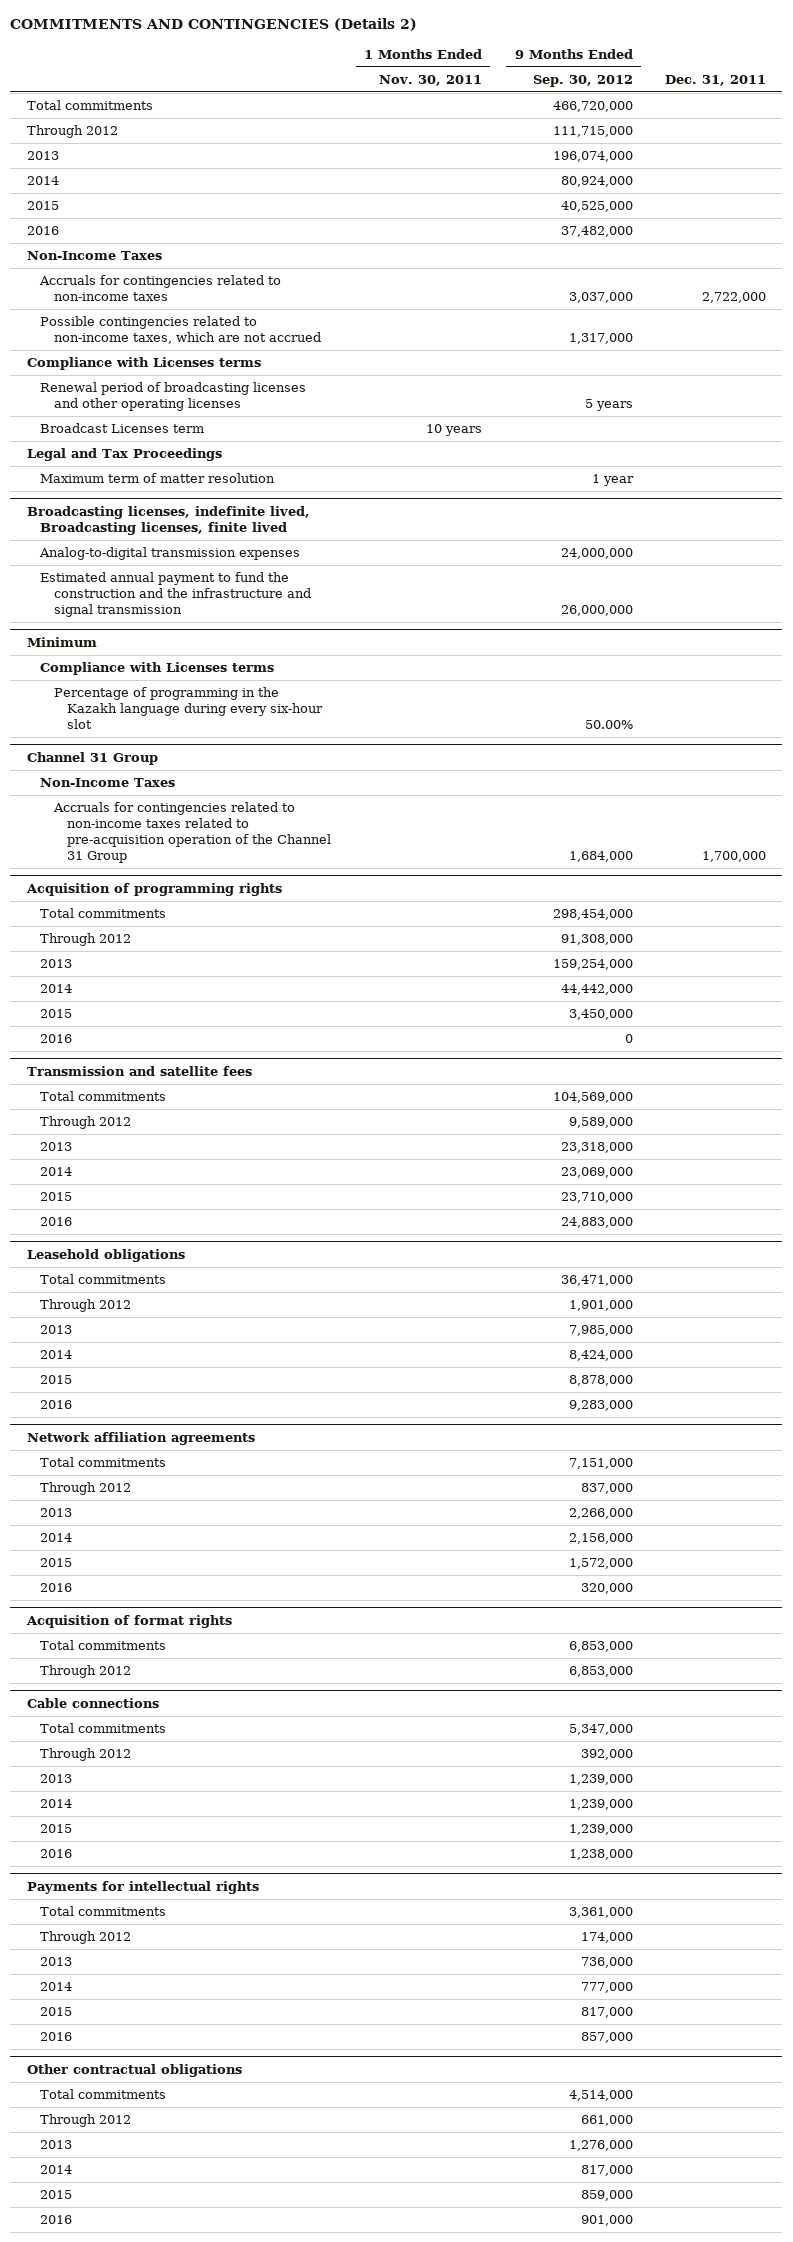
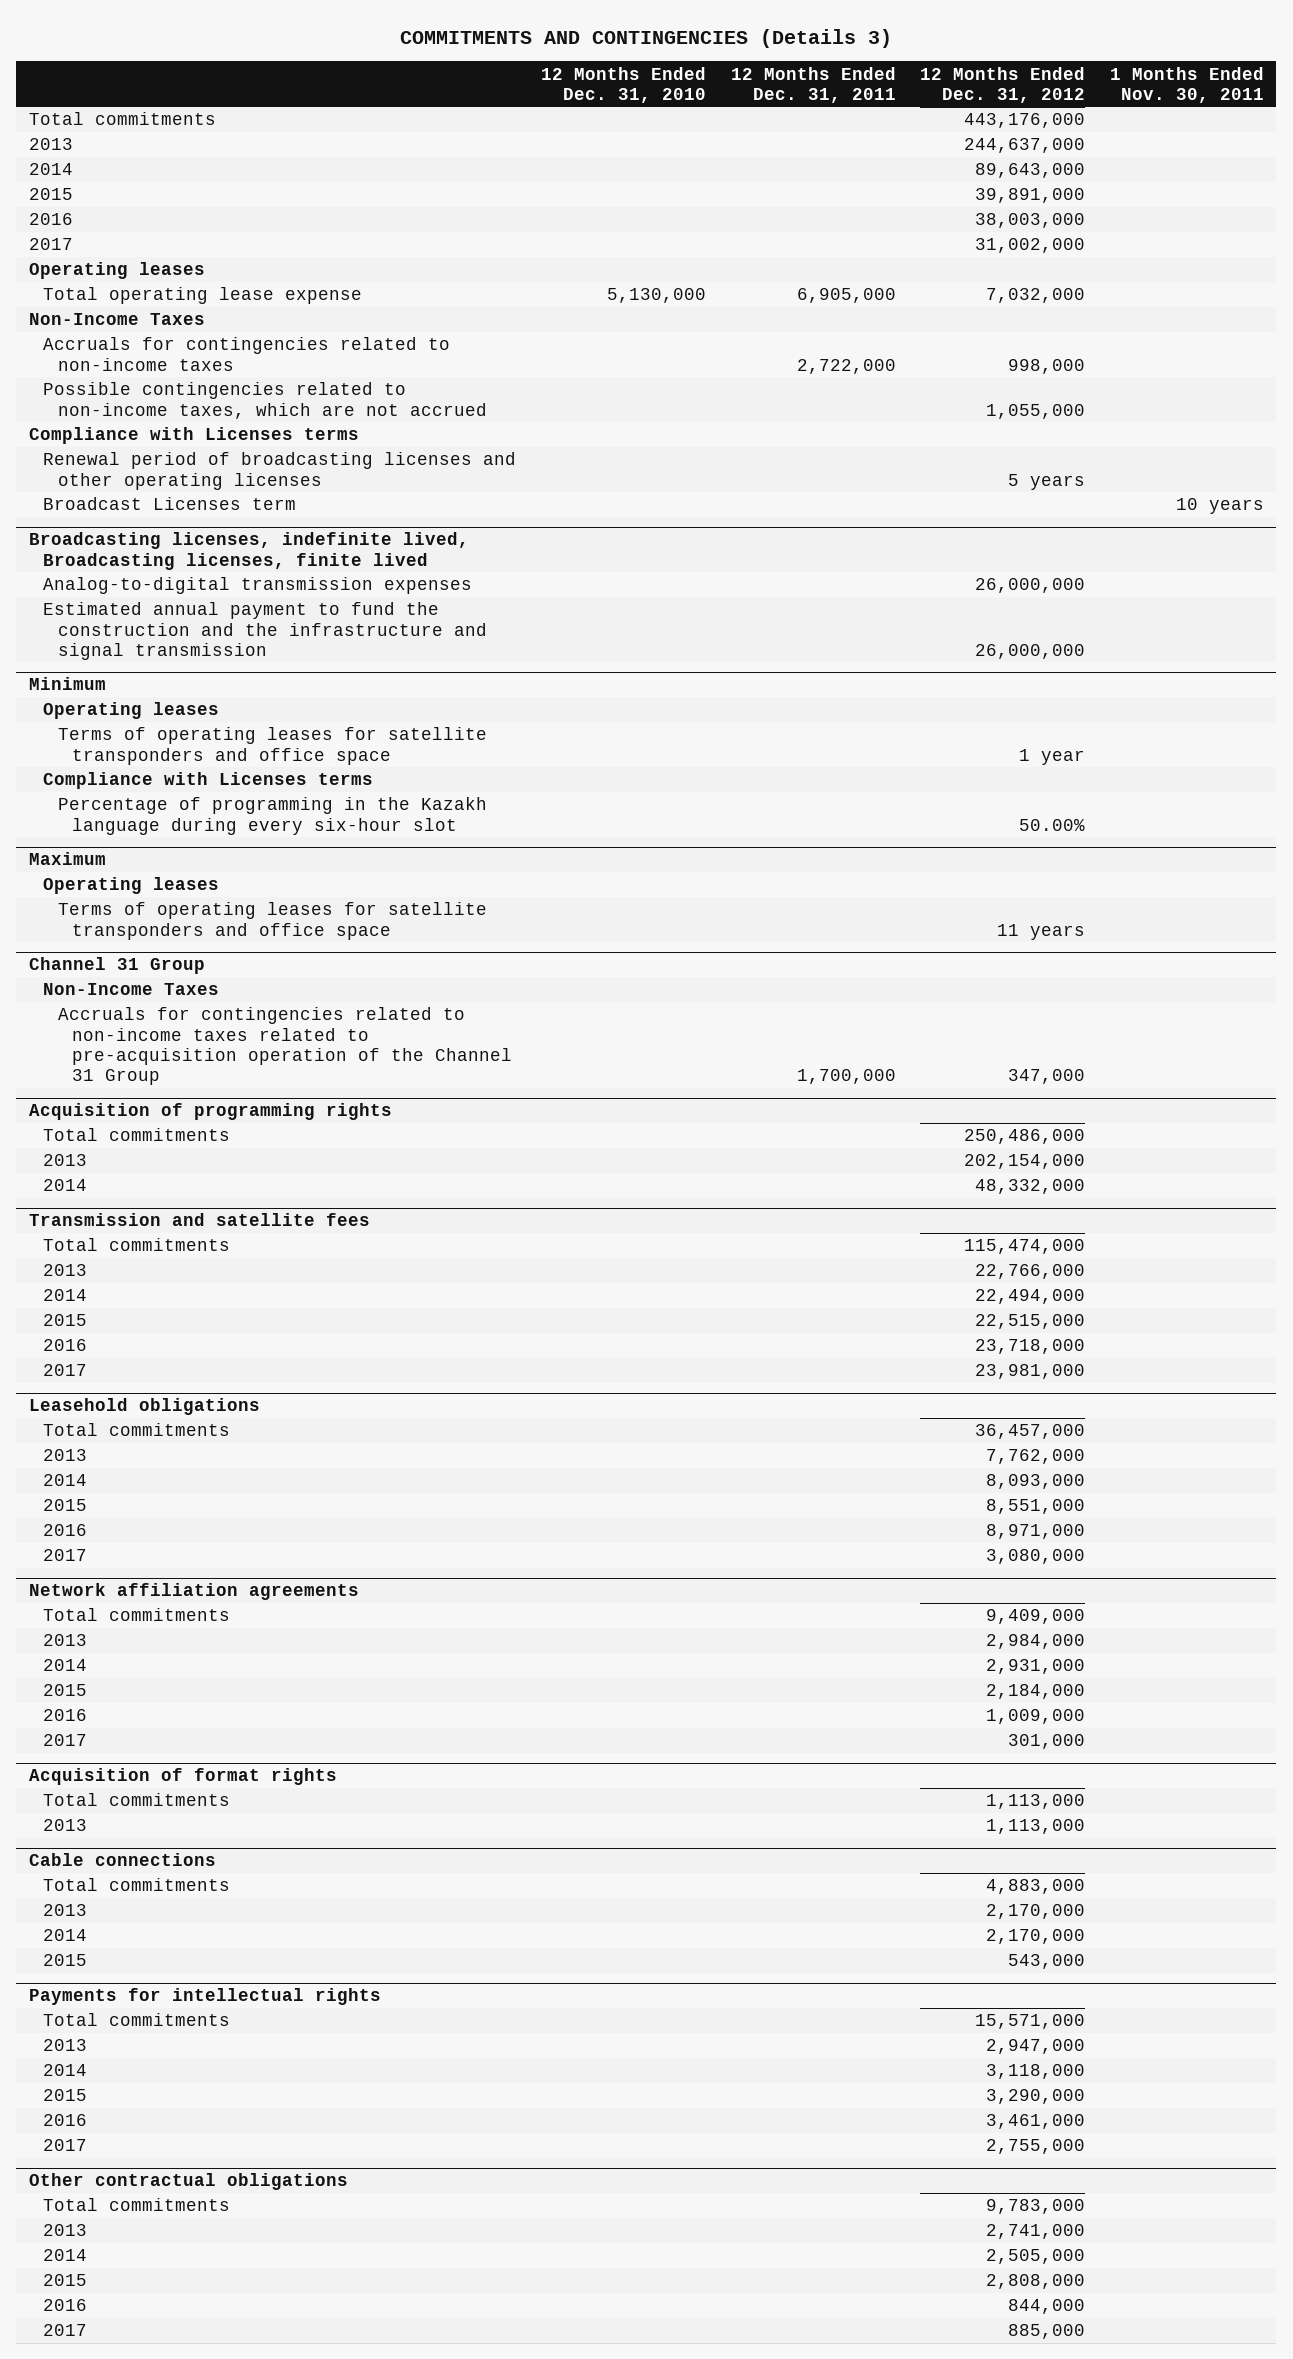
- COMMITMENTS AND CONTINGENCIES (Details 2)
+ COMMITMENTS AND CONTINGENCIES (Details 3)
- | 1 Months Ended Nov. 30, 2011 | 9 Months Ended Sep. 30, 2012 | Dec. 31, 2011
+ | 12 Months Ended Dec. 31, 2010 | 12 Months Ended Dec. 31, 2011 | 12 Months Ended Dec. 31, 2012 | 1 Months Ended Nov. 30, 2011
- Through 2012 | | 111,715,000 |
+ 2017 | | | 31,002,000 |
+ Operating leases
+ Total operating lease expense | 5,130,000 | 6,905,000 | 7,032,000 |
- Legal and Tax Proceedings
- Maximum term of matter resolution | | 1 year |
@ Minimum
+ Operating leases
+ Terms of operating leases for satellite transponders and office space | | | 1 year |
+ Maximum
+ Operating leases
+ Terms of operating leases for satellite transponders and office space | | | 11 years |
@ Acquisition of programming rights
- Through 2012 | | 91,308,000 |
- 2015 | | 3,450,000 |
- 2016 | | 0 |
@ Transmission and satellite fees
- Through 2012 | | 9,589,000 |
+ 2017 | | | 23,981,000 |
@ Leasehold obligations
- Through 2012 | | 1,901,000 |
+ 2017 | | | 3,080,000 |
@ Network affiliation agreements
- Through 2012 | | 837,000 |
+ 2017 | | | 301,000 |
@ Acquisition of format rights
- Through 2012 | | 6,853,000 |
+ 2013 | | | 1,113,000 |
@ Cable connections
- Through 2012 | | 392,000 |
- 2016 | | 1,238,000 |
@ Payments for intellectual rights
- Through 2012 | | 174,000 |
+ 2017 | | | 2,755,000 |
@ Other contractual obligations
- Through 2012 | | 661,000 |
+ 2017 | | | 885,000 |

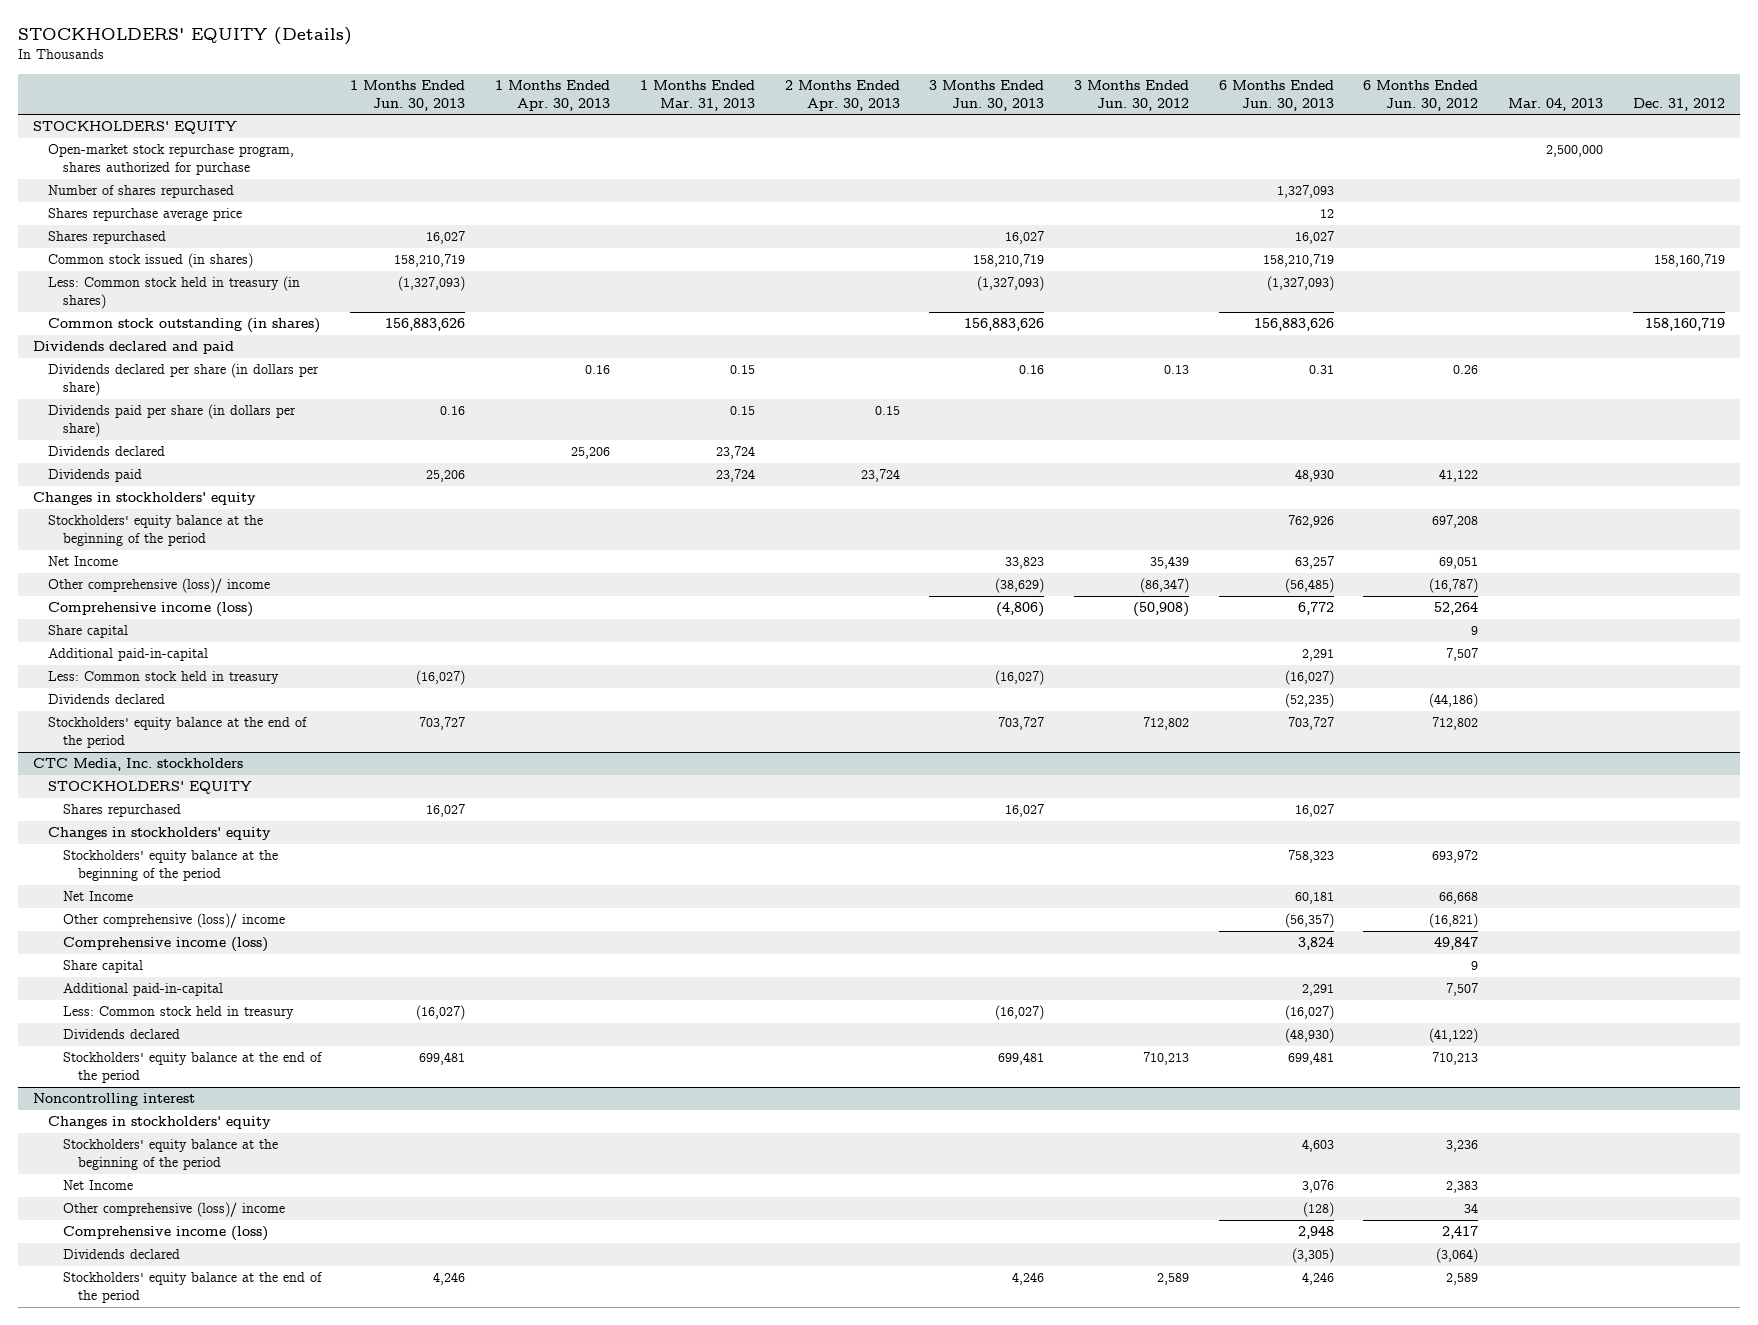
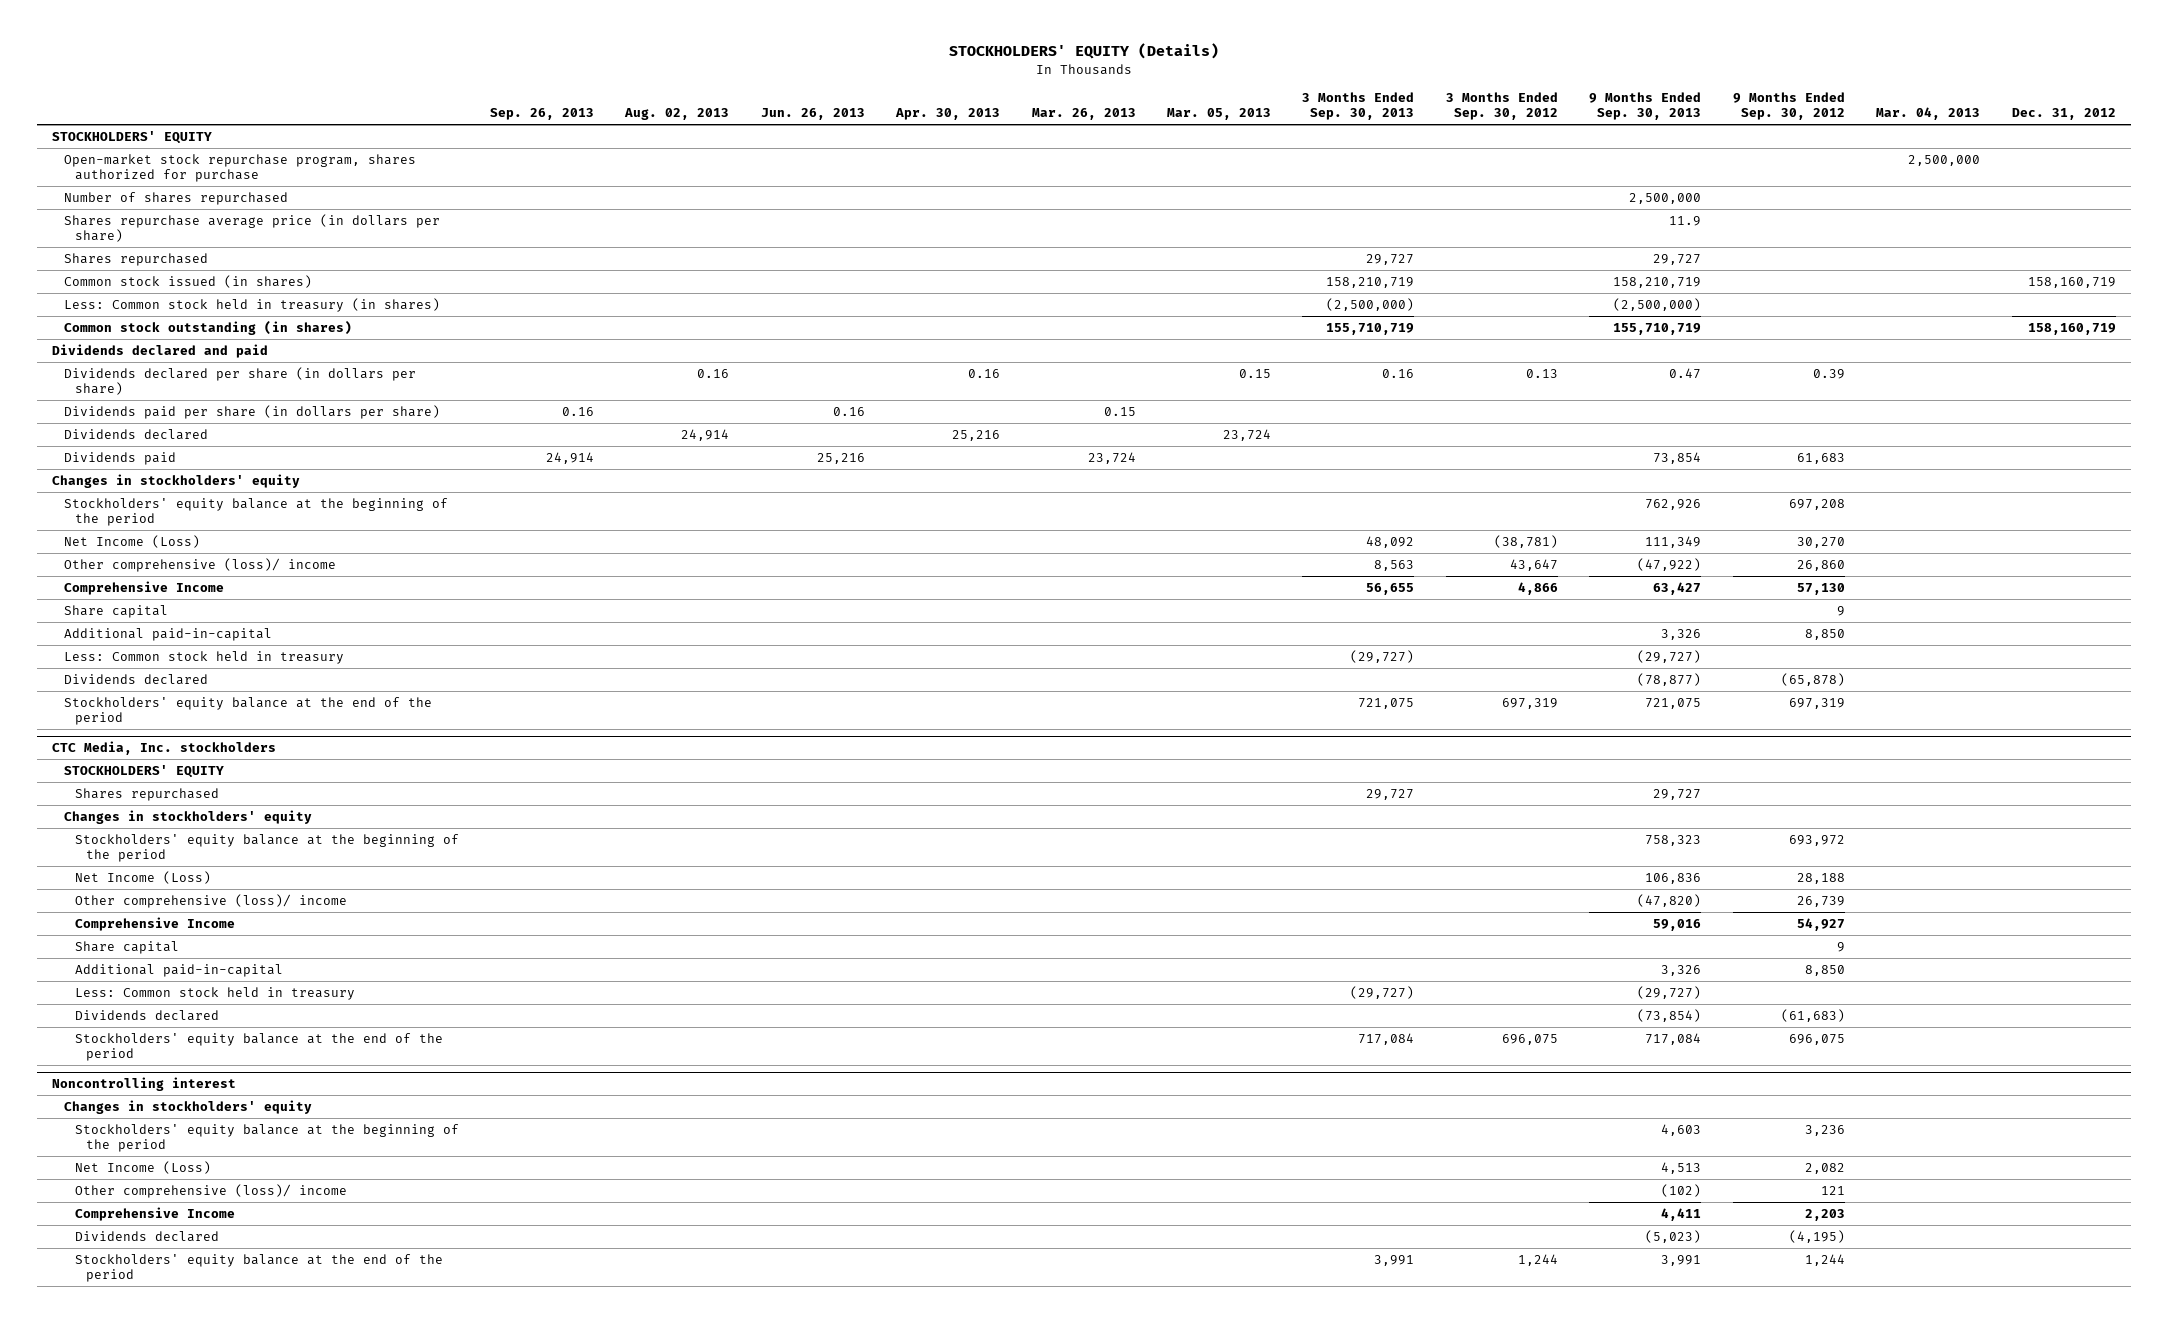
- | 1 Months Ended Jun. 30, 2013 | 1 Months Ended Apr. 30, 2013 | 1 Months Ended Mar. 31, 2013 | 2 Months Ended Apr. 30, 2013 | 3 Months Ended Jun. 30, 2013 | 3 Months Ended Jun. 30, 2012 | 6 Months Ended Jun. 30, 2013 | 6 Months Ended Jun. 30, 2012 | Mar. 04, 2013 | Dec. 31, 2012
+ | Sep. 26, 2013 | Aug. 02, 2013 | Jun. 26, 2013 | Apr. 30, 2013 | Mar. 26, 2013 | Mar. 05, 2013 | 3 Months Ended Sep. 30, 2013 | 3 Months Ended Sep. 30, 2012 | 9 Months Ended Sep. 30, 2013 | 9 Months Ended Sep. 30, 2012 | Mar. 04, 2013 | Dec. 31, 2012
- Shares repurchase average price | | | | | | | 12 | | |
+ Shares repurchase average price (in dollars per share) | | | | | | | | | 11.9 | | |
- Net Income | | | | | 33,823 | 35,439 | 63,257 | 69,051 | |
+ Net Income (Loss) | | | | | | | 48,092 | (38,781) | 111,349 | 30,270 | |
- Comprehensive income (loss) | | | | | (4,806) | (50,908) | 6,772 | 52,264 | |
+ Comprehensive Income | | | | | | | 56,655 | 4,866 | 63,427 | 57,130 | |
@ CTC Media, Inc. stockholders
- Net Income | | | | | | | 60,181 | 66,668 | |
+ Net Income (Loss) | | | | | | | | | 106,836 | 28,188 | |
- Comprehensive income (loss) | | | | | | | 3,824 | 49,847 | |
+ Comprehensive Income | | | | | | | | | 59,016 | 54,927 | |
@ Noncontrolling interest
- Net Income | | | | | | | 3,076 | 2,383 | |
+ Net Income (Loss) | | | | | | | | | 4,513 | 2,082 | |
- Comprehensive income (loss) | | | | | | | 2,948 | 2,417 | |
+ Comprehensive Income | | | | | | | | | 4,411 | 2,203 | |

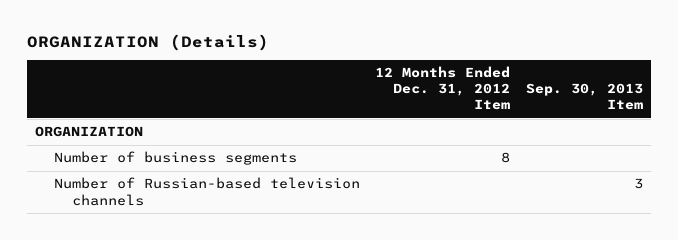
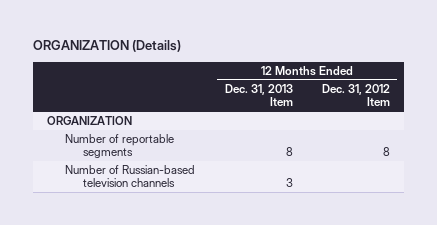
- | 12 Months Ended Dec. 31, 2012 Item | Sep. 30, 2013 Item
+ | 12 Months Ended Dec. 31, 2013 Item | 12 Months Ended Dec. 31, 2012 Item
- Number of business segments | 8 |
+ Number of reportable segments | 8 | 8

